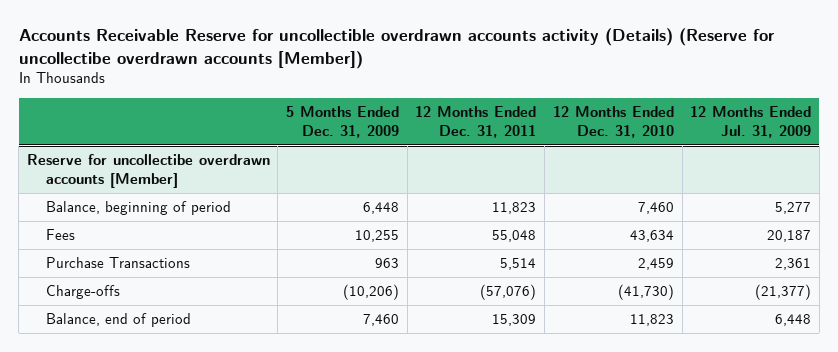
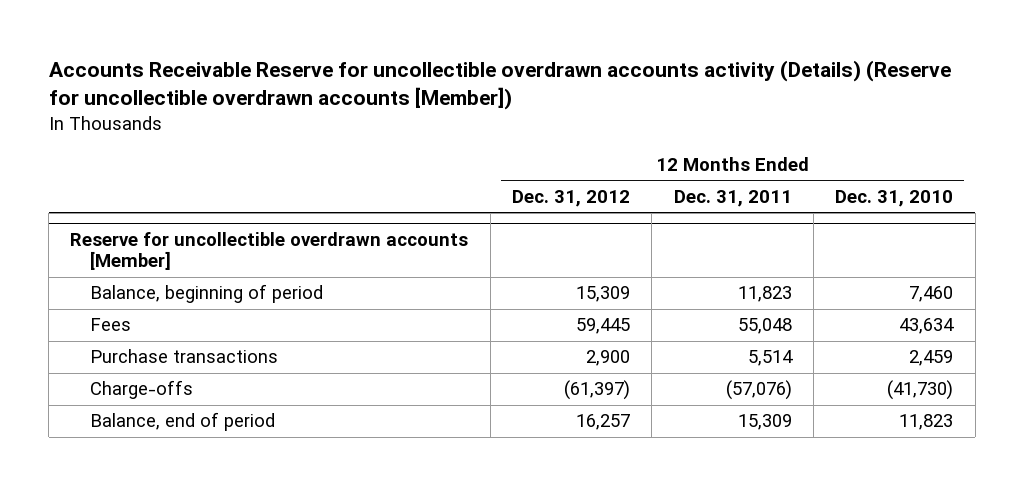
- Accounts Receivable Reserve for uncollectible overdrawn accounts activity (Details) (Reserve for uncollectibe overdrawn accounts [Member])
+ Accounts Receivable Reserve for uncollectible overdrawn accounts activity (Details) (Reserve for uncollectible overdrawn accounts [Member])
- | 5 Months Ended Dec. 31, 2009 | 12 Months Ended Dec. 31, 2011 | 12 Months Ended Dec. 31, 2010 | 12 Months Ended Jul. 31, 2009
+ | 12 Months Ended Dec. 31, 2012 | 12 Months Ended Dec. 31, 2011 | 12 Months Ended Dec. 31, 2010
- Reserve for uncollectibe overdrawn accounts [Member]
+ Reserve for uncollectible overdrawn accounts [Member]
- Purchase Transactions | 963 | 5,514 | 2,459 | 2,361
+ Purchase transactions | 2,900 | 5,514 | 2,459

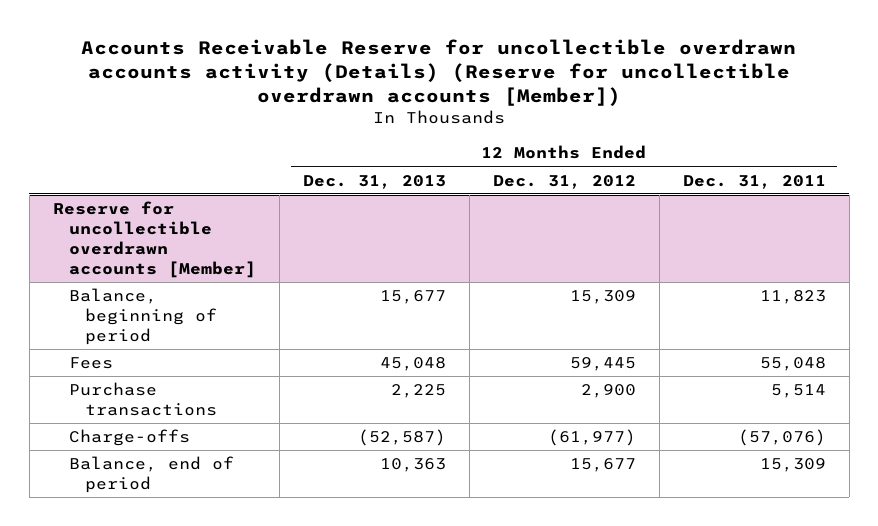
- | 12 Months Ended Dec. 31, 2012 | 12 Months Ended Dec. 31, 2011 | 12 Months Ended Dec. 31, 2010
+ | 12 Months Ended Dec. 31, 2013 | 12 Months Ended Dec. 31, 2012 | 12 Months Ended Dec. 31, 2011
@ Reserve for uncollectible overdrawn accounts [Member]
- Charge-offs | (61,397) | (57,076) | (41,730)
- Balance, end of period | 16,257 | 15,309 | 11,823
+ Charge-offs | (52,587) | (61,977) | (57,076)
+ Balance, end of period | 10,363 | 15,677 | 15,309

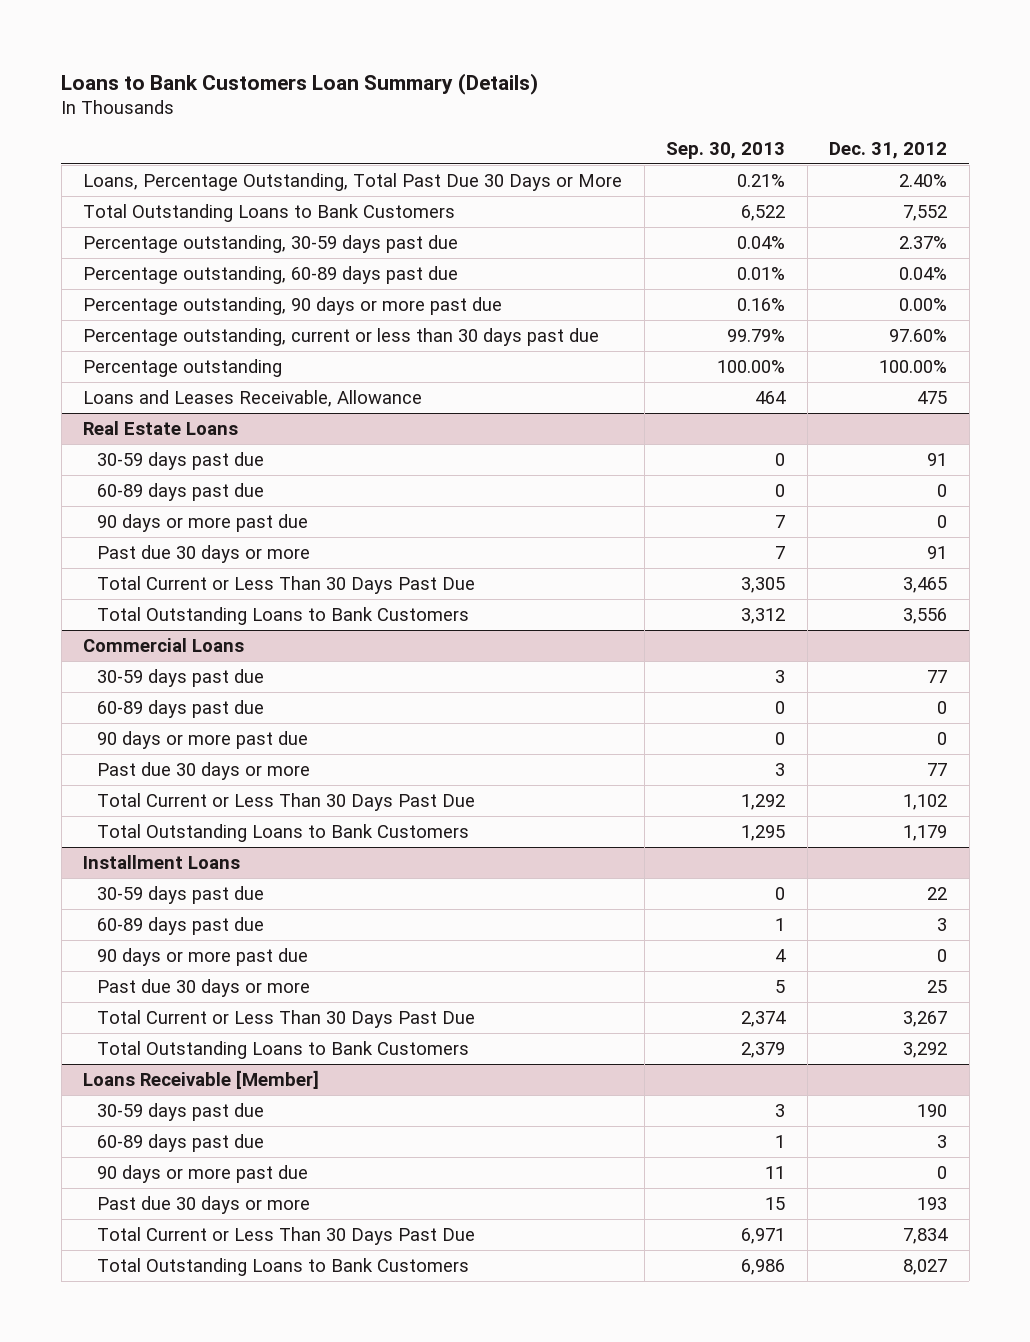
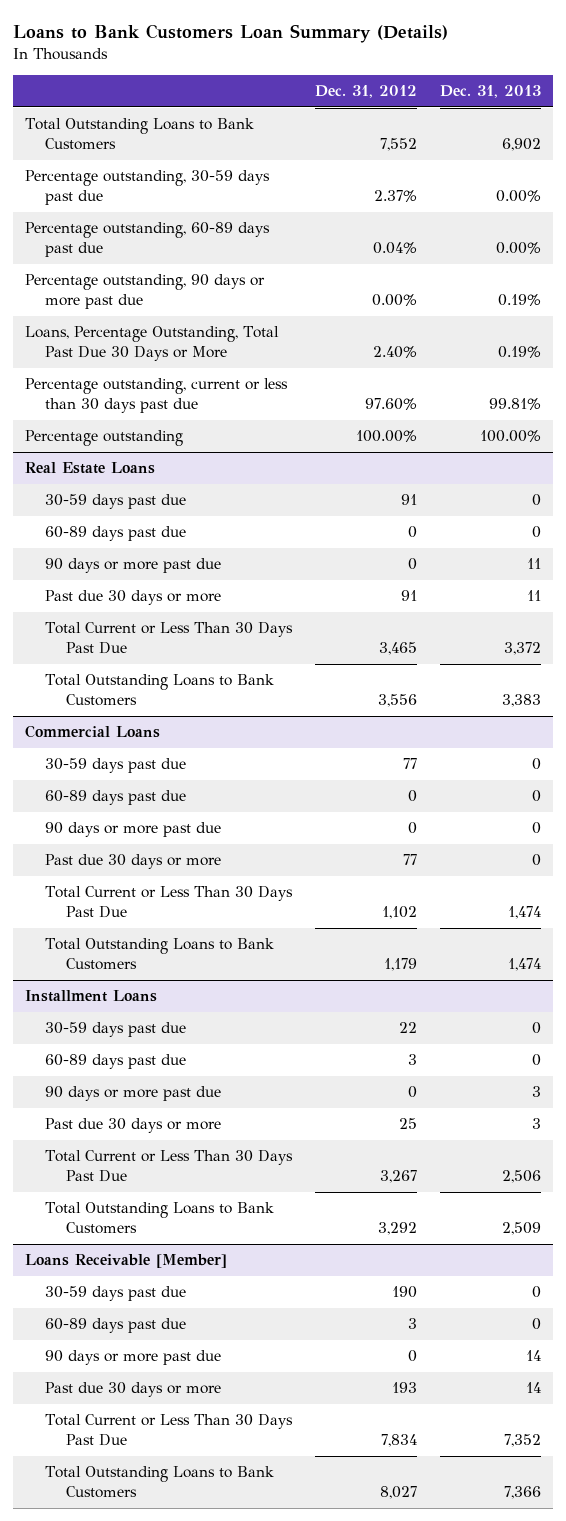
- | Sep. 30, 2013 | Dec. 31, 2012
+ | Dec. 31, 2012 | Dec. 31, 2013
moved down: Loans, Percentage Outstanding, Total Past Due 30 Days or More | 2.40% | 0.19%
- Loans and Leases Receivable, Allowance | 464 | 475

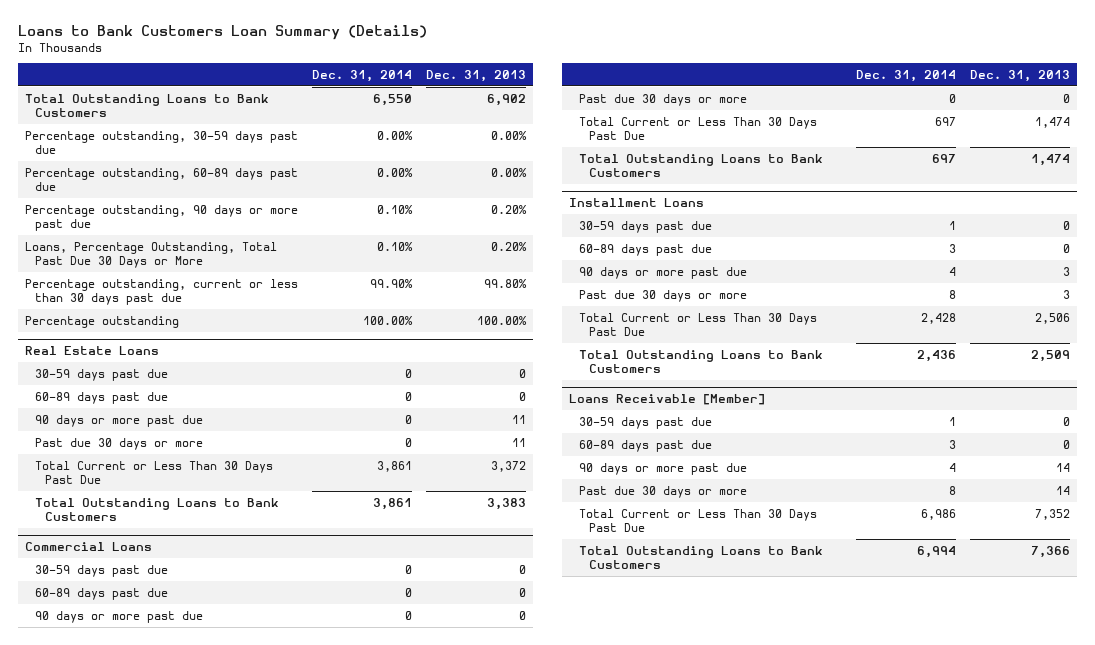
- | Dec. 31, 2012 | Dec. 31, 2013
+ | Dec. 31, 2014 | Dec. 31, 2013
- Percentage outstanding, 90 days or more past due | 0.00% | 0.19%
- Loans, Percentage Outstanding, Total Past Due 30 Days or More | 2.40% | 0.19%
- Percentage outstanding, current or less than 30 days past due | 97.60% | 99.81%
+ Percentage outstanding, 90 days or more past due | 0.10% | 0.20%
+ Loans, Percentage Outstanding, Total Past Due 30 Days or More | 0.10% | 0.20%
+ Percentage outstanding, current or less than 30 days past due | 99.90% | 99.80%

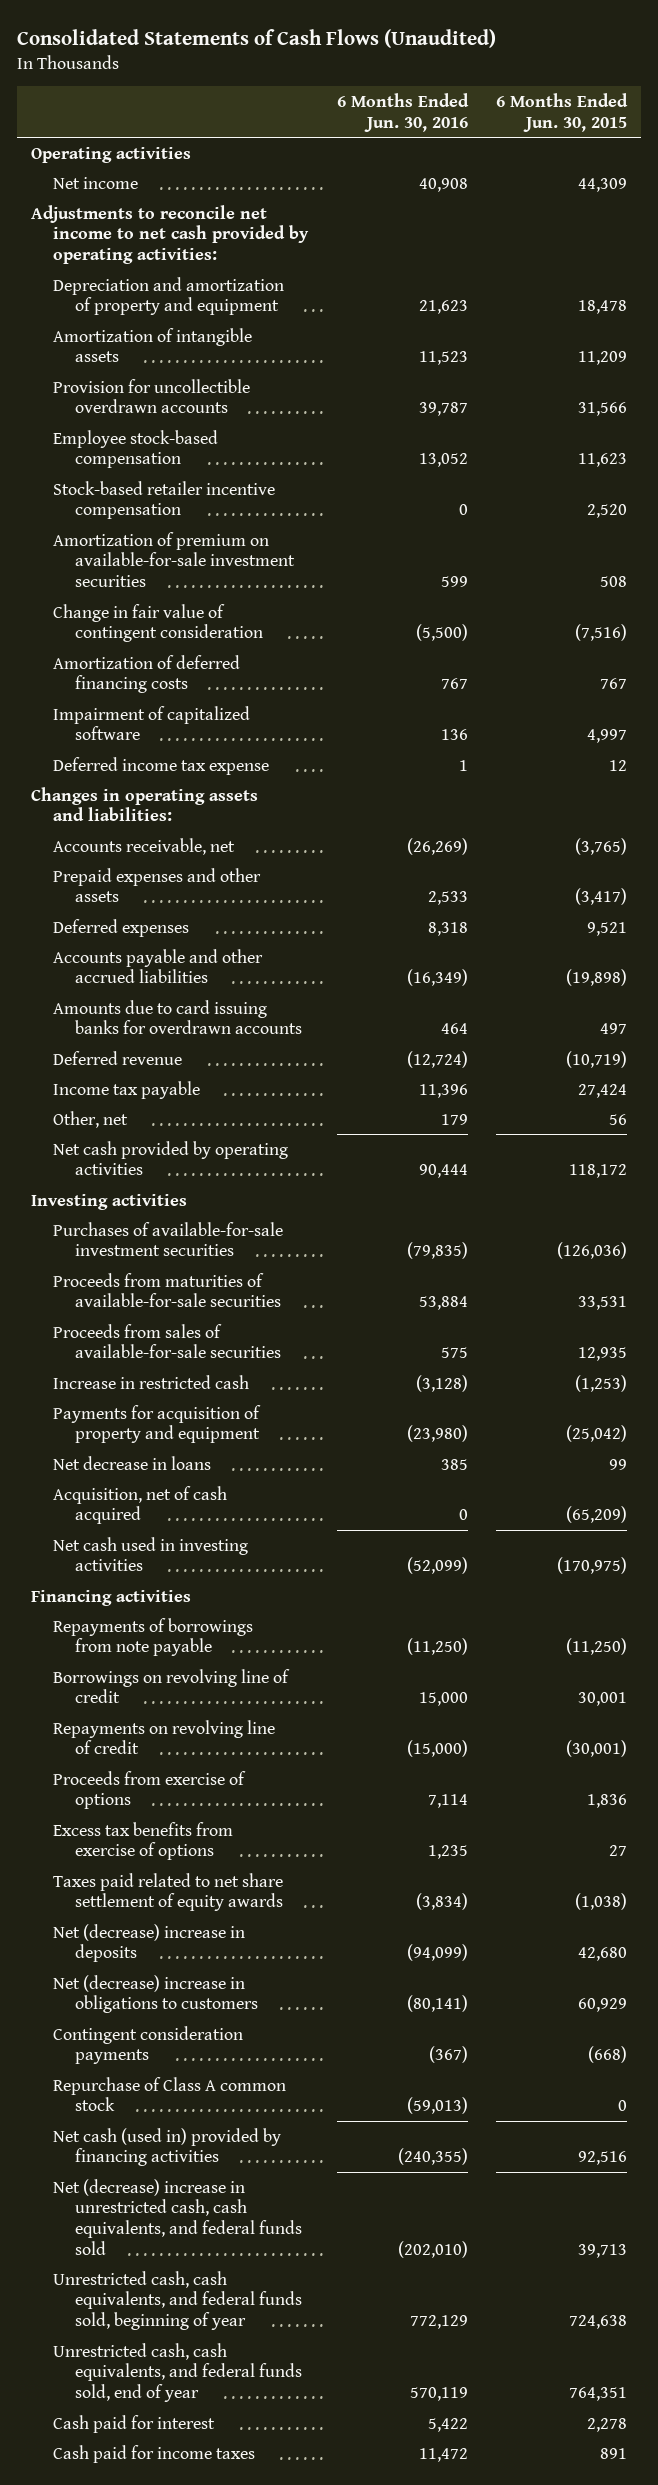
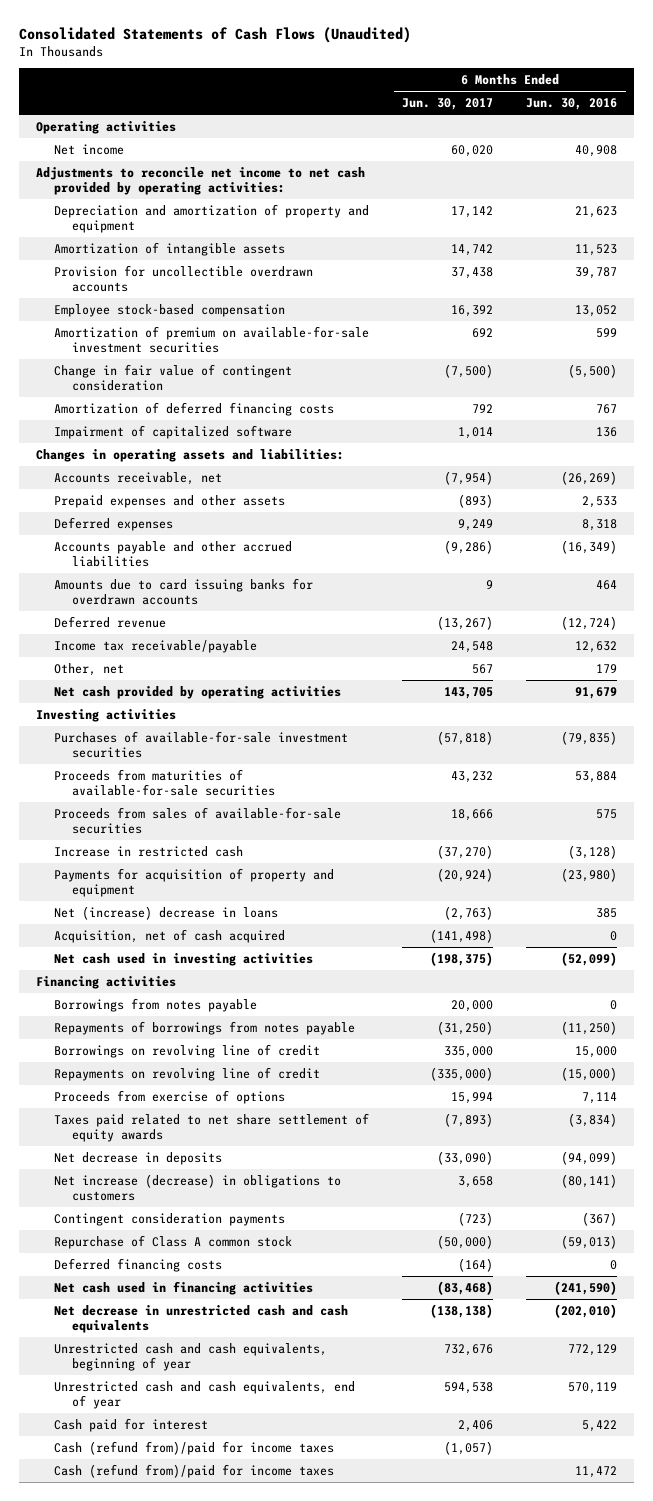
- | 6 Months Ended Jun. 30, 2016 | 6 Months Ended Jun. 30, 2015
+ | 6 Months Ended Jun. 30, 2017 | 6 Months Ended Jun. 30, 2016
- Stock-based retailer incentive compensation | 0 | 2,520
- Deferred income tax expense | 1 | 12
- Income tax payable | 11,396 | 27,424
+ Income tax receivable/payable | 24,548 | 12,632
- Net cash provided by operating activities | 90,444 | 118,172
+ Net cash provided by operating activities | 143,705 | 91,679
- Net decrease in loans | 385 | 99
+ Net (increase) decrease in loans | (2,763) | 385
- Repayments of borrowings from note payable | (11,250) | (11,250)
+ Borrowings from notes payable | 20,000 | 0
+ Repayments of borrowings from notes payable | (31,250) | (11,250)
- Excess tax benefits from exercise of options | 1,235 | 27
- Net (decrease) increase in deposits | (94,099) | 42,680
- Net (decrease) increase in obligations to customers | (80,141) | 60,929
+ Net decrease in deposits | (33,090) | (94,099)
+ Net increase (decrease) in obligations to customers | 3,658 | (80,141)
- Net cash (used in) provided by financing activities | (240,355) | 92,516
- Net (decrease) increase in unrestricted cash, cash equivalents, and federal funds sold | (202,010) | 39,713
- Unrestricted cash, cash equivalents, and federal funds sold, beginning of year | 772,129 | 724,638
- Unrestricted cash, cash equivalents, and federal funds sold, end of year | 570,119 | 764,351
+ Deferred financing costs | (164) | 0
+ Net cash used in financing activities | (83,468) | (241,590)
+ Net decrease in unrestricted cash and cash equivalents | (138,138) | (202,010)
+ Unrestricted cash and cash equivalents, beginning of year | 732,676 | 772,129
+ Unrestricted cash and cash equivalents, end of year | 594,538 | 570,119
- Cash paid for income taxes | 11,472 | 891
+ Cash (refund from)/paid for income taxes | (1,057) |
+ Cash (refund from)/paid for income taxes | | 11,472

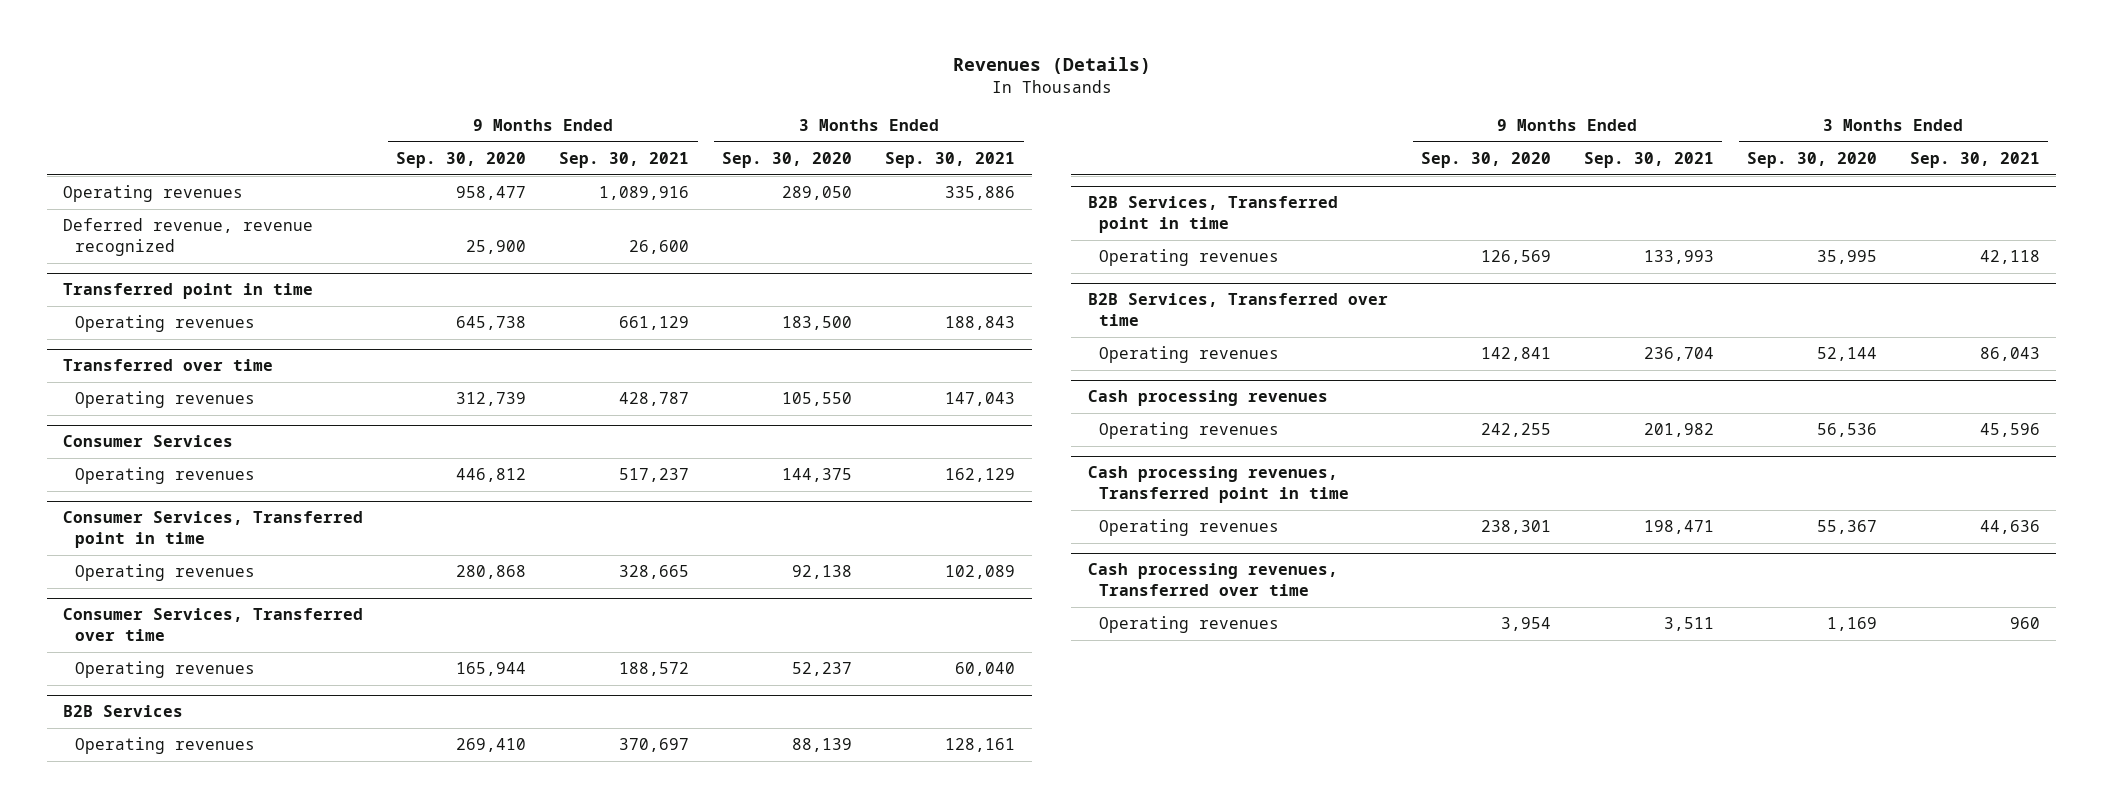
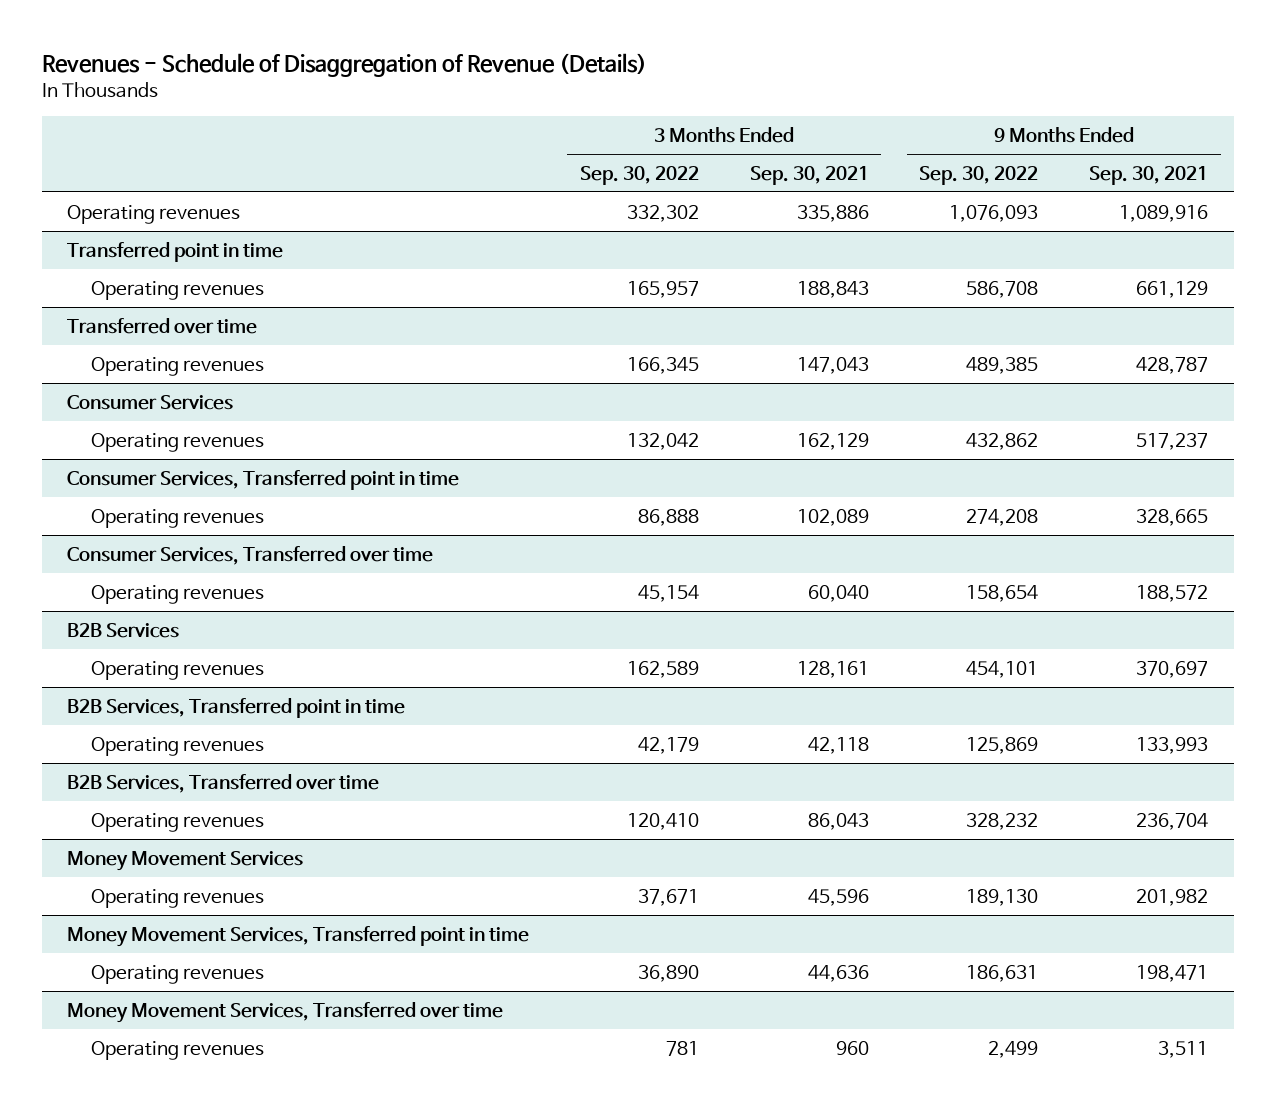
- Revenues (Details)
+ Revenues - Schedule of Disaggregation of Revenue (Details)
- | 9 Months Ended Sep. 30, 2020 | 9 Months Ended Sep. 30, 2021 | 3 Months Ended Sep. 30, 2020 | 3 Months Ended Sep. 30, 2021
+ | 3 Months Ended Sep. 30, 2022 | 3 Months Ended Sep. 30, 2021 | 9 Months Ended Sep. 30, 2022 | 9 Months Ended Sep. 30, 2021
- Deferred revenue, revenue recognized | 25,900 | 26,600 | |
- Cash processing revenues
+ Money Movement Services
- Cash processing revenues, Transferred point in time
+ Money Movement Services, Transferred point in time
- Cash processing revenues, Transferred over time
+ Money Movement Services, Transferred over time

